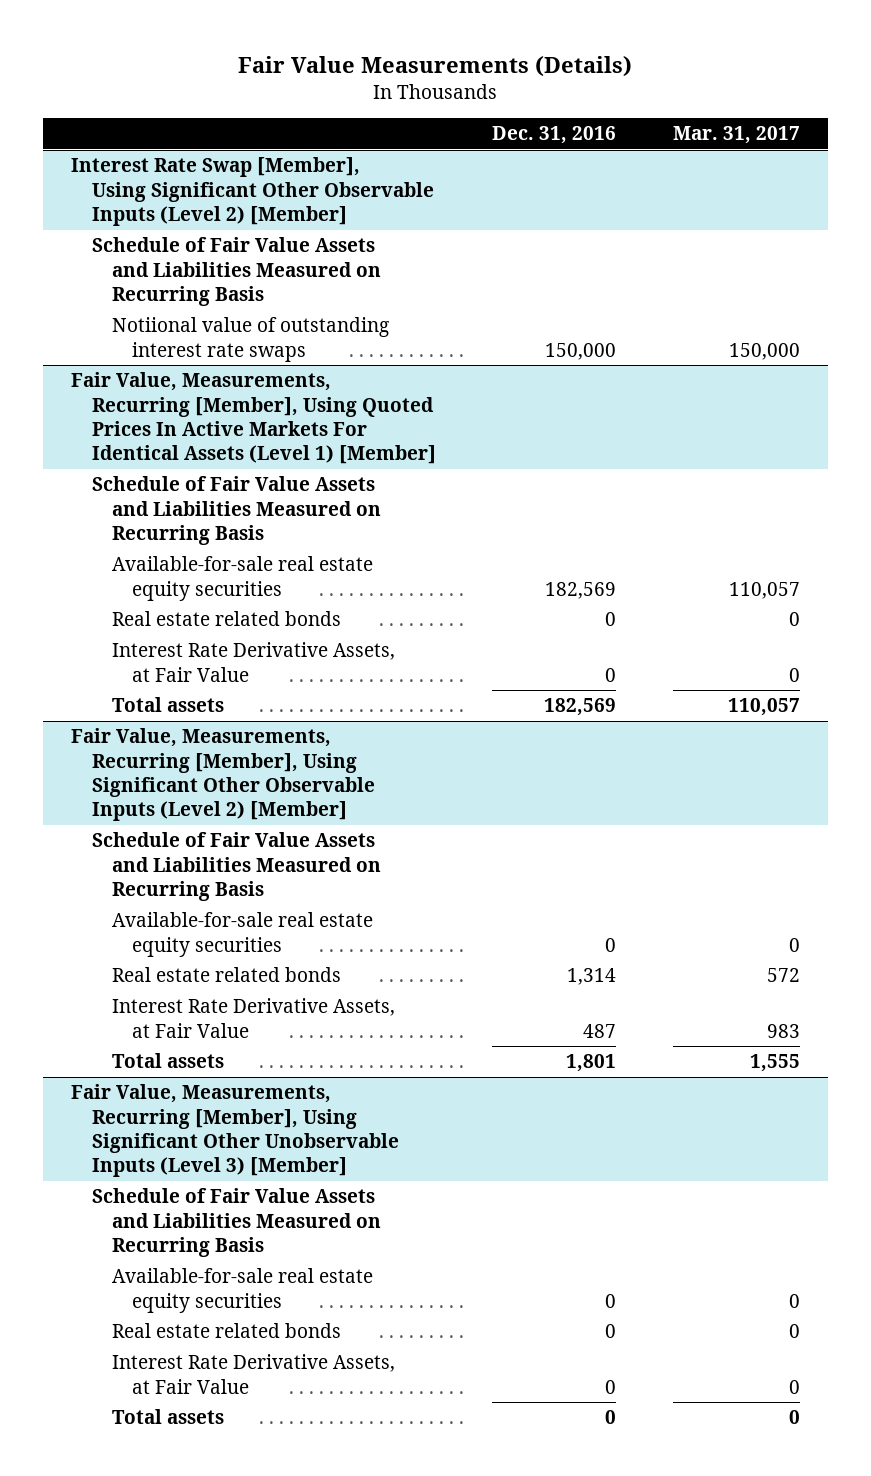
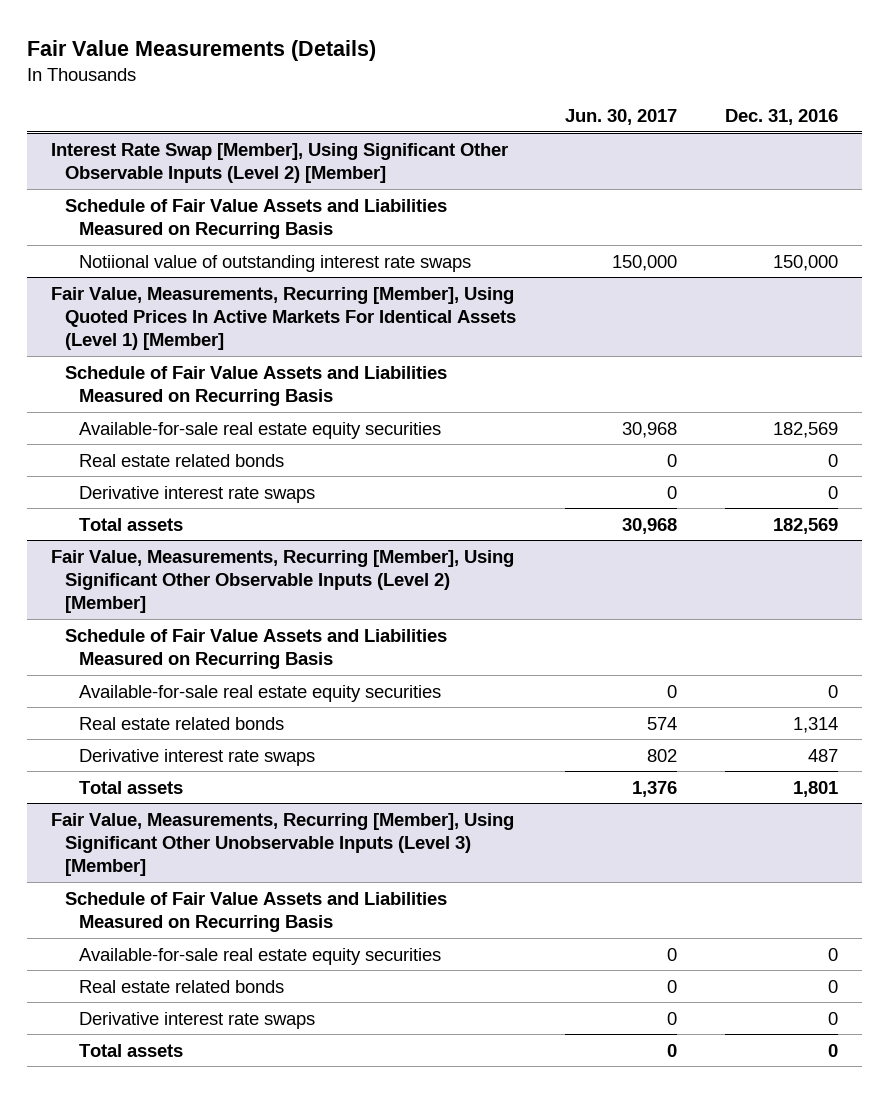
- | Dec. 31, 2016 | Mar. 31, 2017
+ | Jun. 30, 2017 | Dec. 31, 2016
@ Fair Value, Measurements, Recurring [Member], Using Quoted Prices In Active Markets For Identical Assets (Level 1) [Member]
- Interest Rate Derivative Assets, at Fair Value | 0 | 0
+ Derivative interest rate swaps | 0 | 0
@ Fair Value, Measurements, Recurring [Member], Using Significant Other Observable Inputs (Level 2) [Member]
- Interest Rate Derivative Assets, at Fair Value | 487 | 983
+ Derivative interest rate swaps | 802 | 487
@ Fair Value, Measurements, Recurring [Member], Using Significant Other Unobservable Inputs (Level 3) [Member]
- Interest Rate Derivative Assets, at Fair Value | 0 | 0
+ Derivative interest rate swaps | 0 | 0

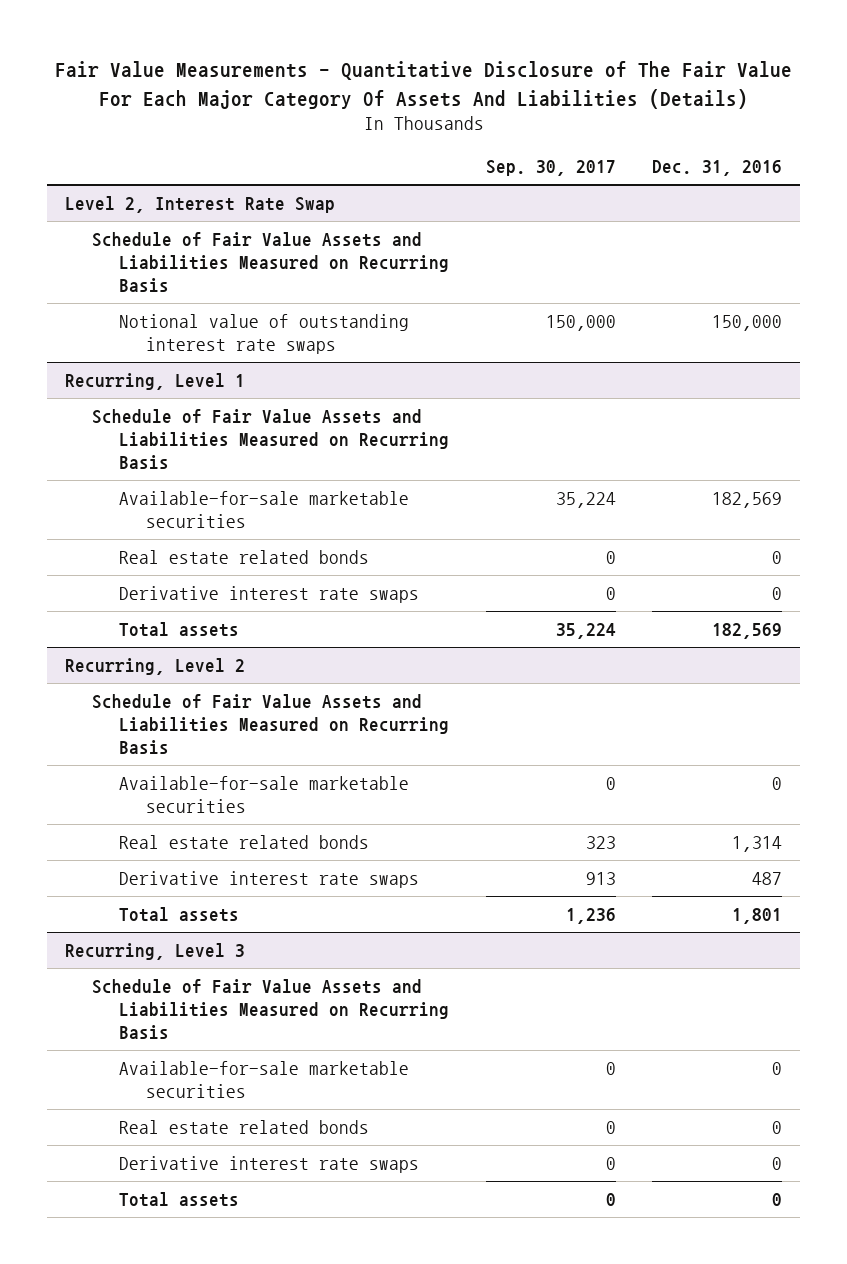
- Fair Value Measurements (Details)
+ Fair Value Measurements - Quantitative Disclosure of The Fair Value For Each Major Category Of Assets And Liabilities (Details)
- | Jun. 30, 2017 | Dec. 31, 2016
+ | Sep. 30, 2017 | Dec. 31, 2016
- Interest Rate Swap [Member], Using Significant Other Observable Inputs (Level 2) [Member]
+ Level 2, Interest Rate Swap
- Notiional value of outstanding interest rate swaps | 150,000 | 150,000
- Fair Value, Measurements, Recurring [Member], Using Quoted Prices In Active Markets For Identical Assets (Level 1) [Member]
+ Notional value of outstanding interest rate swaps | 150,000 | 150,000
+ Recurring, Level 1
- Available-for-sale real estate equity securities | 30,968 | 182,569
+ Available-for-sale marketable securities | 35,224 | 182,569
- Fair Value, Measurements, Recurring [Member], Using Significant Other Observable Inputs (Level 2) [Member]
+ Recurring, Level 2
- Available-for-sale real estate equity securities | 0 | 0
+ Available-for-sale marketable securities | 0 | 0
- Fair Value, Measurements, Recurring [Member], Using Significant Other Unobservable Inputs (Level 3) [Member]
+ Recurring, Level 3
- Available-for-sale real estate equity securities | 0 | 0
+ Available-for-sale marketable securities | 0 | 0

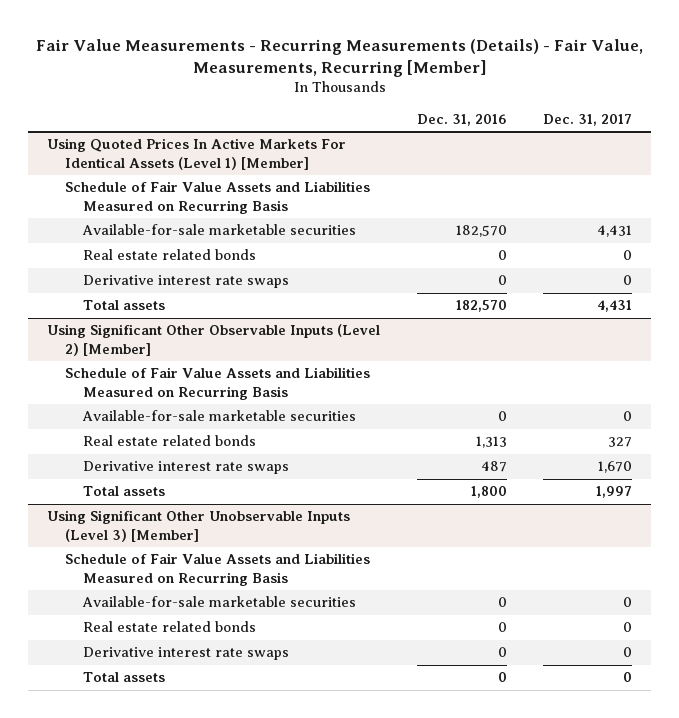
- Fair Value Measurements - Quantitative Disclosure of The Fair Value For Each Major Category Of Assets And Liabilities (Details)
+ Fair Value Measurements - Recurring Measurements (Details) - Fair Value, Measurements, Recurring [Member]
- | Sep. 30, 2017 | Dec. 31, 2016
+ | Dec. 31, 2016 | Dec. 31, 2017
- Level 2, Interest Rate Swap
- Schedule of Fair Value Assets and Liabilities Measured on Recurring Basis
- Notional value of outstanding interest rate swaps | 150,000 | 150,000
- Recurring, Level 1
+ Using Quoted Prices In Active Markets For Identical Assets (Level 1) [Member]
- Available-for-sale marketable securities | 35,224 | 182,569
+ Available-for-sale marketable securities | 182,570 | 4,431
- Total assets | 35,224 | 182,569
- Recurring, Level 2
+ Total assets | 182,570 | 4,431
+ Using Significant Other Observable Inputs (Level 2) [Member]
- Real estate related bonds | 323 | 1,314
+ Real estate related bonds | 1,313 | 327
- Total assets | 1,236 | 1,801
- Recurring, Level 3
+ Total assets | 1,800 | 1,997
+ Using Significant Other Unobservable Inputs (Level 3) [Member]

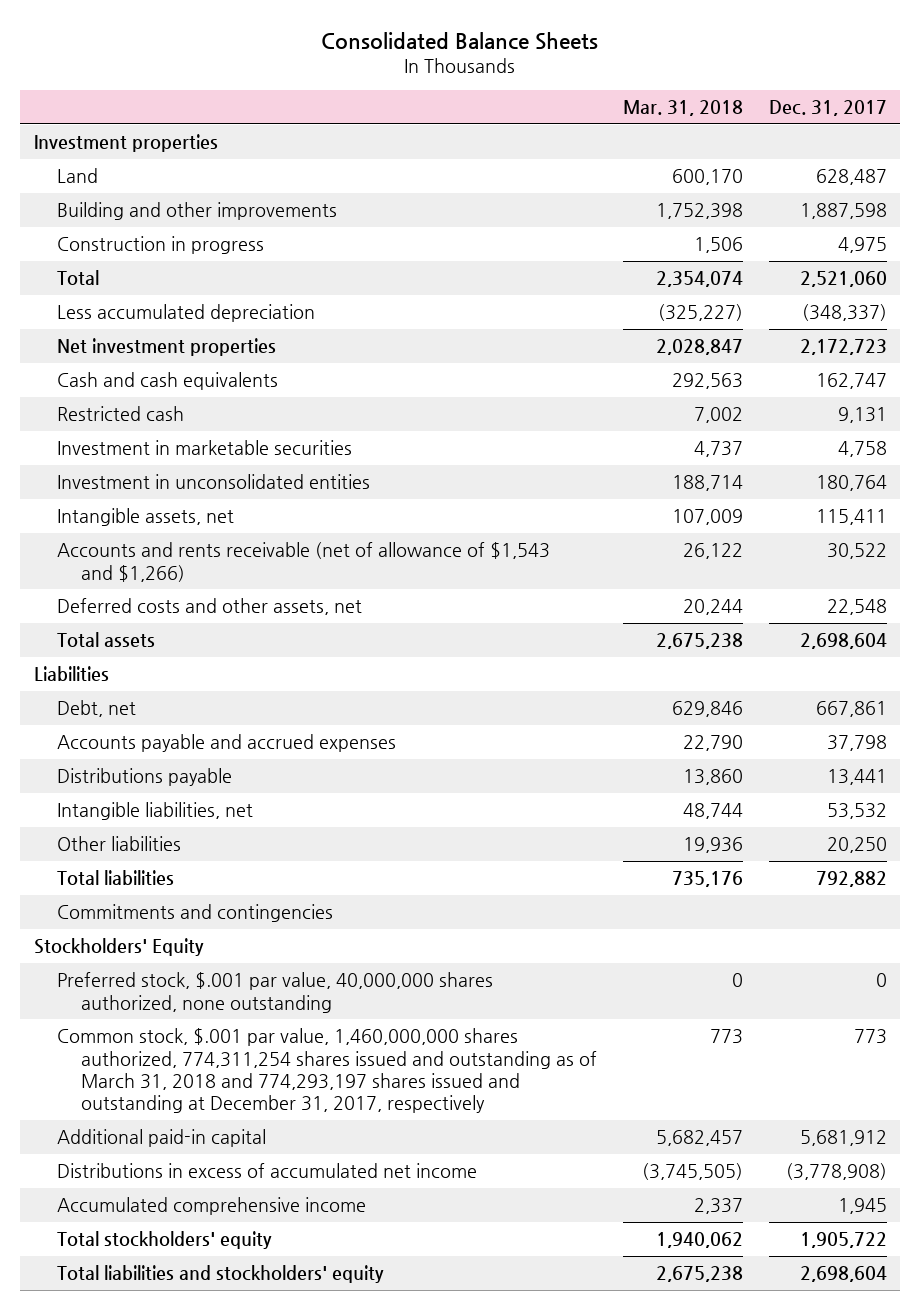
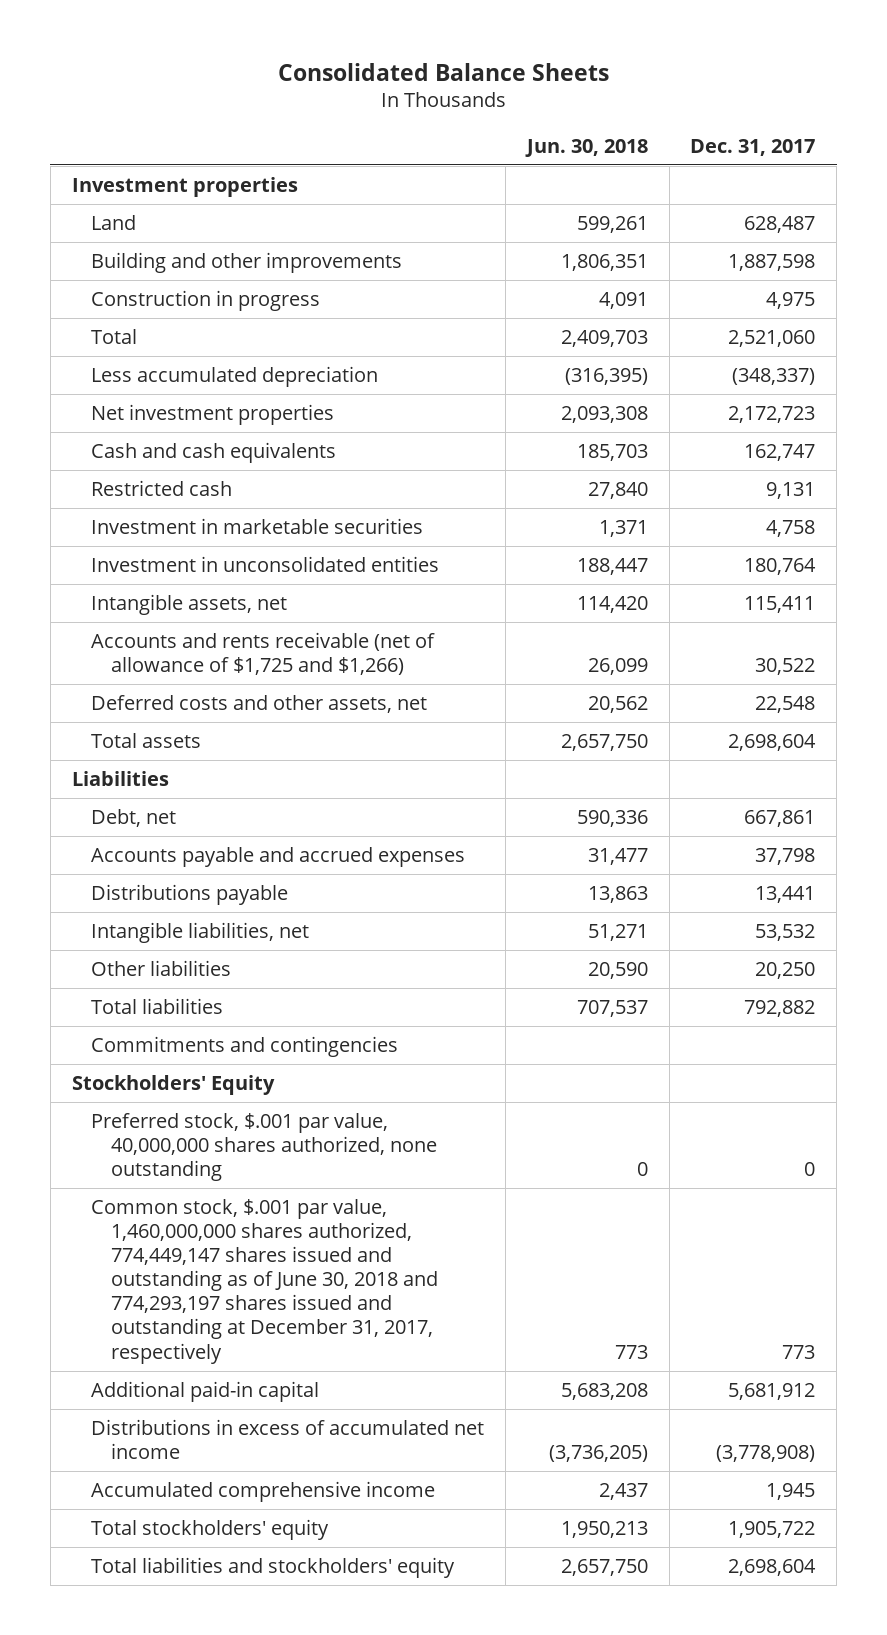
- | Mar. 31, 2018 | Dec. 31, 2017
+ | Jun. 30, 2018 | Dec. 31, 2017
- Accounts and rents receivable (net of allowance of $1,543 and $1,266) | 26,122 | 30,522
+ Accounts and rents receivable (net of allowance of $1,725 and $1,266) | 26,099 | 30,522
- Common stock, $.001 par value, 1,460,000,000 shares authorized, 774,311,254 shares issued and outstanding as of March 31, 2018 and 774,293,197 shares issued and outstanding at December 31, 2017, respectively | 773 | 773
+ Common stock, $.001 par value, 1,460,000,000 shares authorized, 774,449,147 shares issued and outstanding as of June 30, 2018 and 774,293,197 shares issued and outstanding at December 31, 2017, respectively | 773 | 773

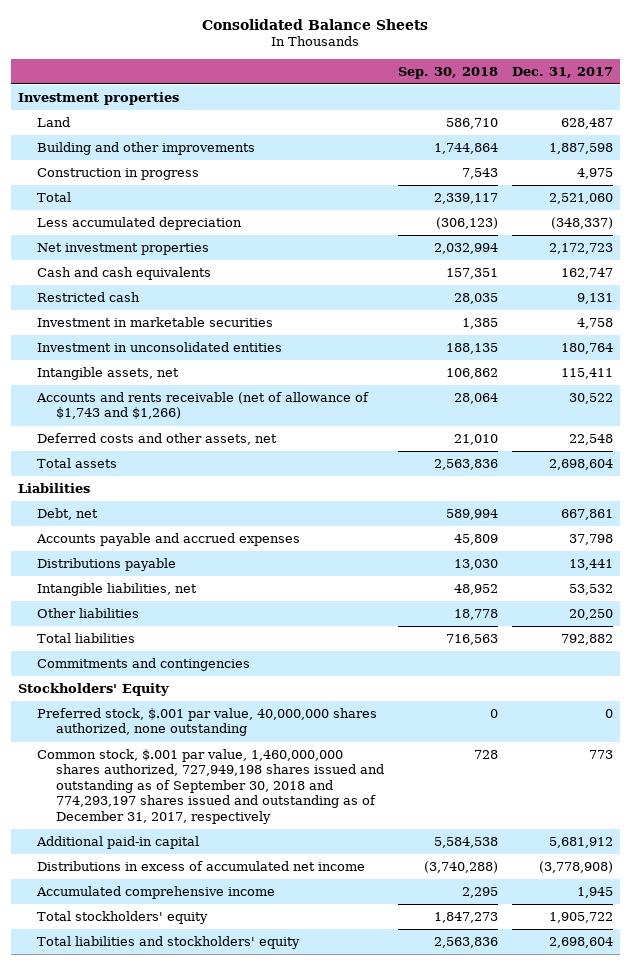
- | Jun. 30, 2018 | Dec. 31, 2017
+ | Sep. 30, 2018 | Dec. 31, 2017
- Accounts and rents receivable (net of allowance of $1,725 and $1,266) | 26,099 | 30,522
+ Accounts and rents receivable (net of allowance of $1,743 and $1,266) | 28,064 | 30,522
- Common stock, $.001 par value, 1,460,000,000 shares authorized, 774,449,147 shares issued and outstanding as of June 30, 2018 and 774,293,197 shares issued and outstanding at December 31, 2017, respectively | 773 | 773
+ Common stock, $.001 par value, 1,460,000,000 shares authorized, 727,949,198 shares issued and outstanding as of September 30, 2018 and 774,293,197 shares issued and outstanding as of December 31, 2017, respectively | 728 | 773

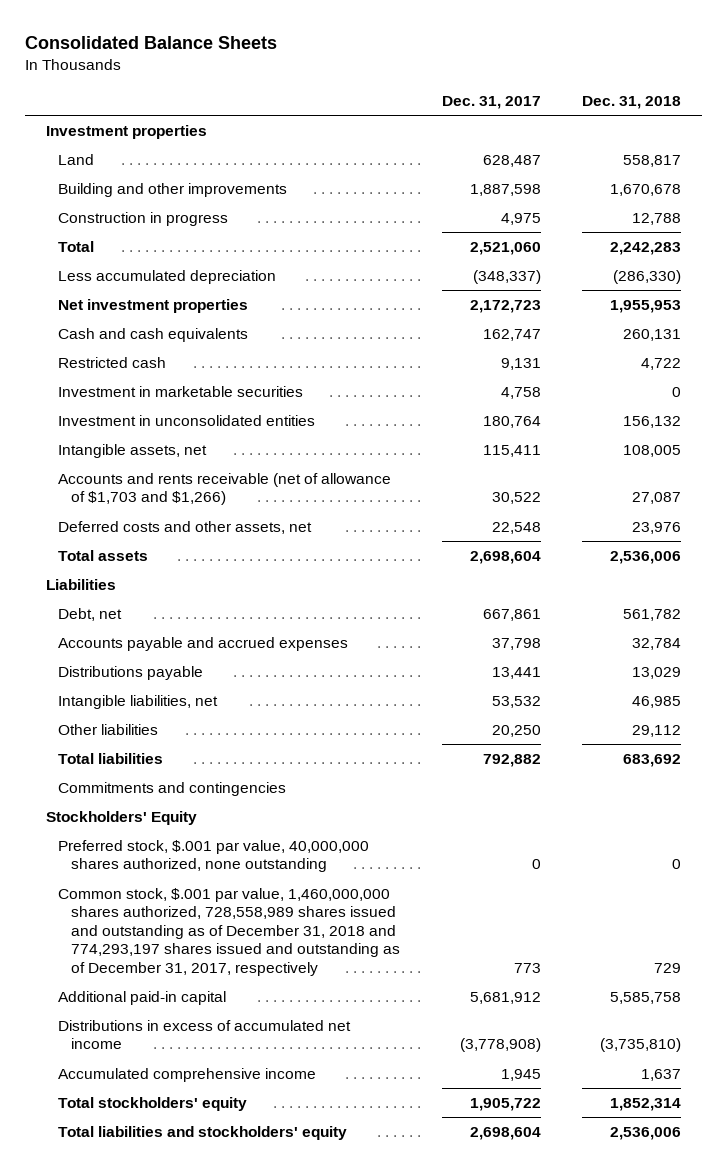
- | Sep. 30, 2018 | Dec. 31, 2017
+ | Dec. 31, 2017 | Dec. 31, 2018
- Accounts and rents receivable (net of allowance of $1,743 and $1,266) | 28,064 | 30,522
+ Accounts and rents receivable (net of allowance of $1,703 and $1,266) | 30,522 | 27,087
- Common stock, $.001 par value, 1,460,000,000 shares authorized, 727,949,198 shares issued and outstanding as of September 30, 2018 and 774,293,197 shares issued and outstanding as of December 31, 2017, respectively | 728 | 773
+ Common stock, $.001 par value, 1,460,000,000 shares authorized, 728,558,989 shares issued and outstanding as of December 31, 2018 and 774,293,197 shares issued and outstanding as of December 31, 2017, respectively | 773 | 729

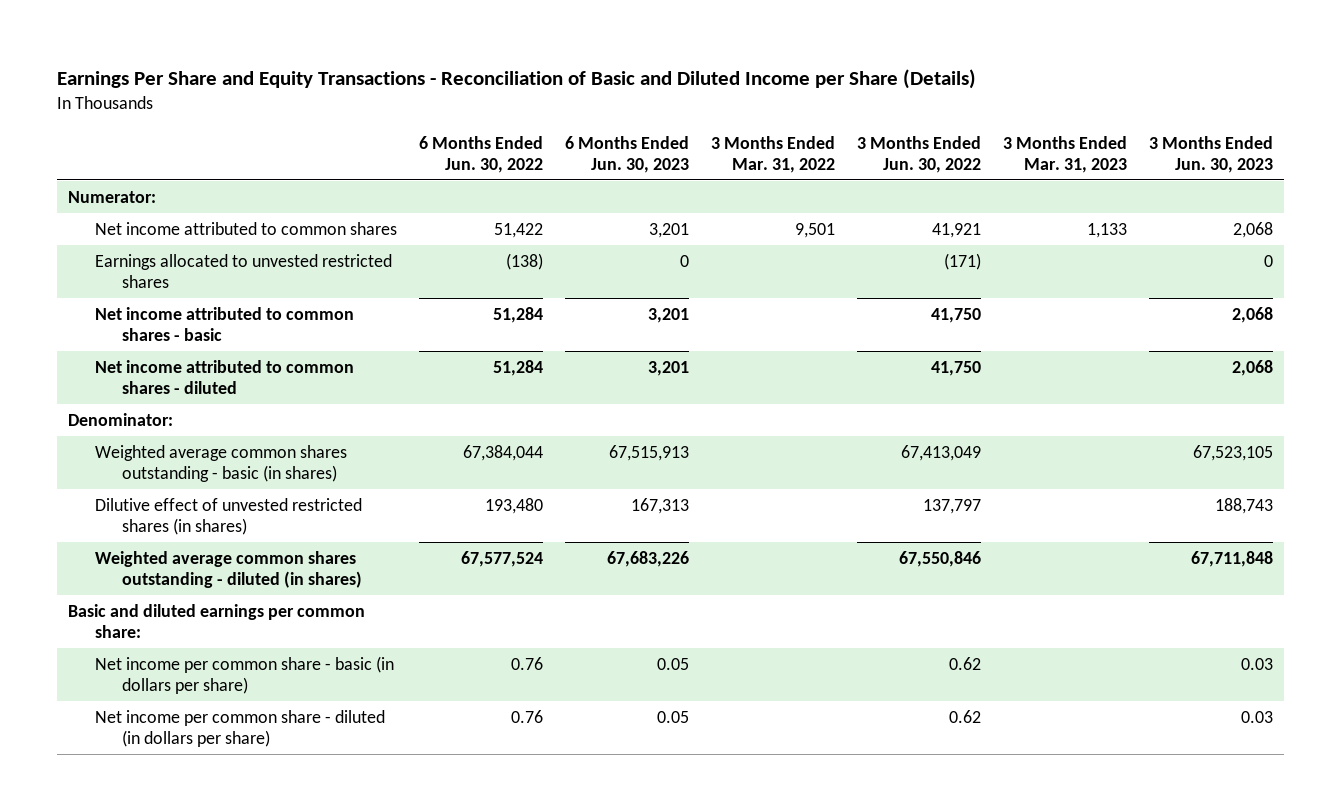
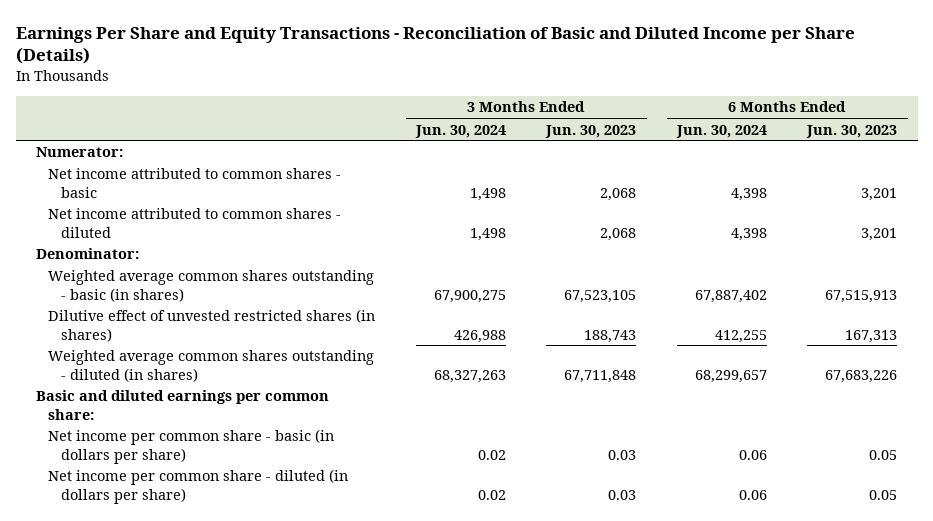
- | 6 Months Ended Jun. 30, 2022 | 6 Months Ended Jun. 30, 2023 | 3 Months Ended Mar. 31, 2022 | 3 Months Ended Jun. 30, 2022 | 3 Months Ended Mar. 31, 2023 | 3 Months Ended Jun. 30, 2023
+ | 3 Months Ended Jun. 30, 2024 | 3 Months Ended Jun. 30, 2023 | 6 Months Ended Jun. 30, 2024 | 6 Months Ended Jun. 30, 2023
- Net income attributed to common shares | 51,422 | 3,201 | 9,501 | 41,921 | 1,133 | 2,068
- Earnings allocated to unvested restricted shares | (138) | 0 | | (171) | | 0

